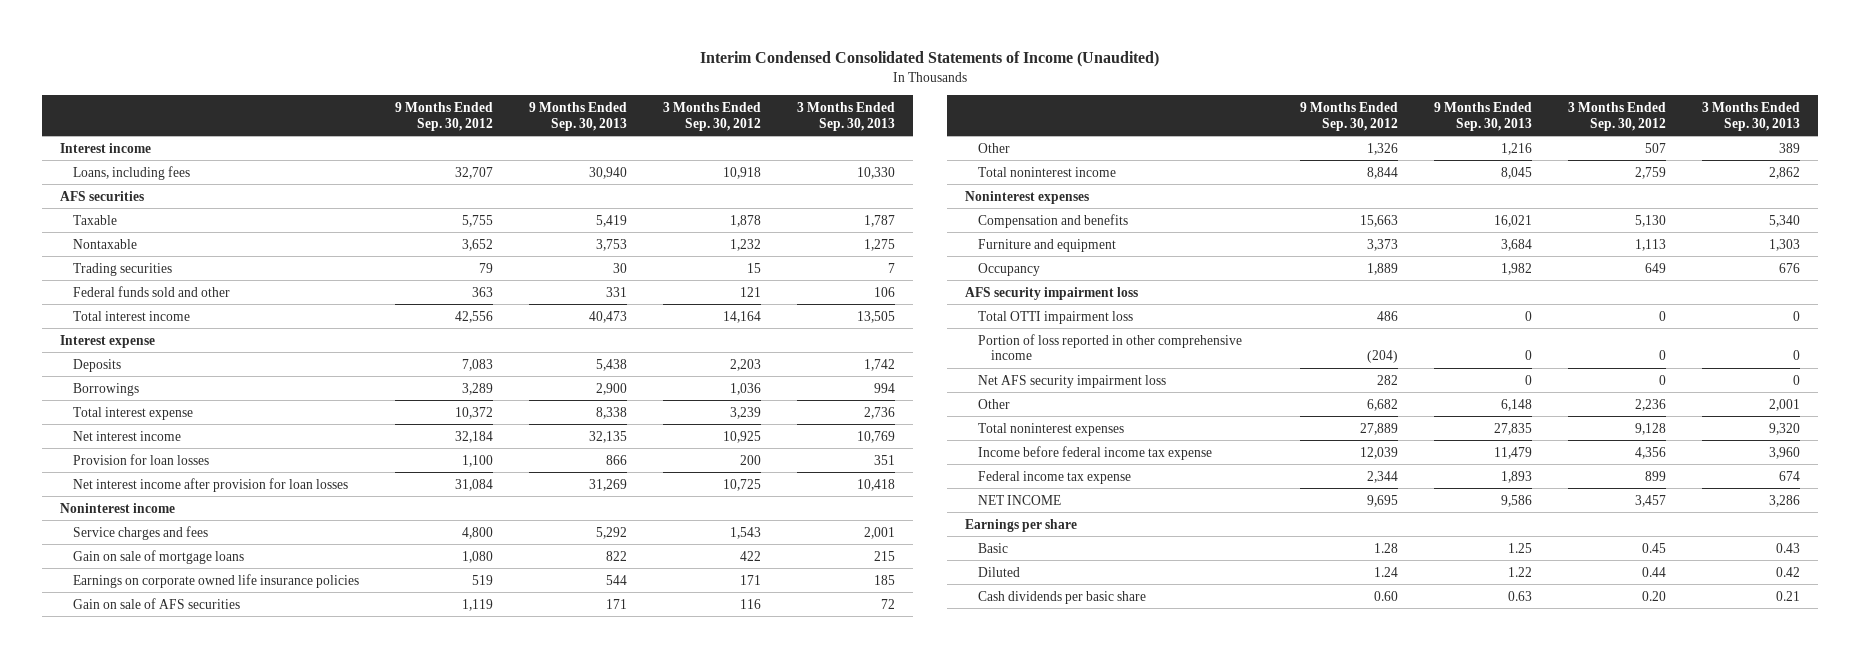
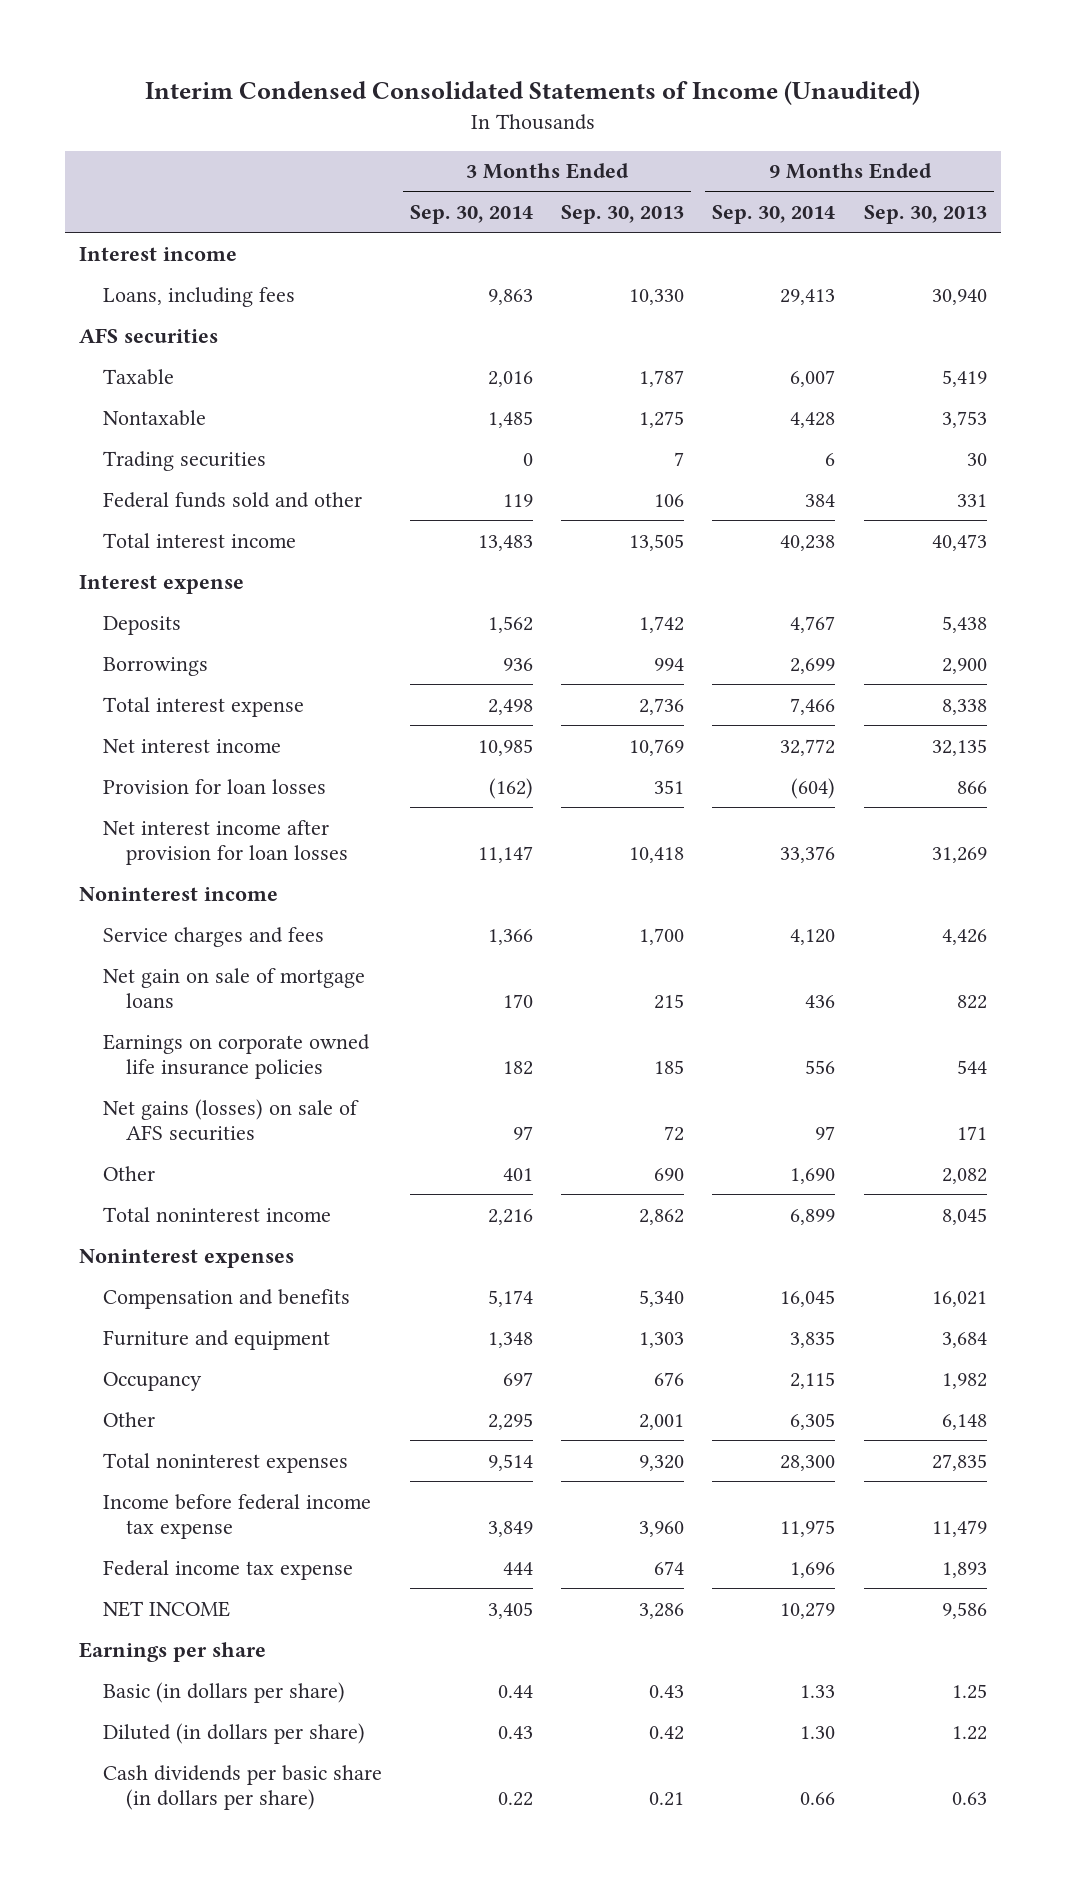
- | 9 Months Ended Sep. 30, 2012 | 9 Months Ended Sep. 30, 2013 | 3 Months Ended Sep. 30, 2012 | 3 Months Ended Sep. 30, 2013
+ | 3 Months Ended Sep. 30, 2014 | 3 Months Ended Sep. 30, 2013 | 9 Months Ended Sep. 30, 2014 | 9 Months Ended Sep. 30, 2013
- Service charges and fees | 4,800 | 5,292 | 1,543 | 2,001
- Gain on sale of mortgage loans | 1,080 | 822 | 422 | 215
+ Service charges and fees | 1,366 | 1,700 | 4,120 | 4,426
+ Net gain on sale of mortgage loans | 170 | 215 | 436 | 822
- Gain on sale of AFS securities | 1,119 | 171 | 116 | 72
- Other | 1,326 | 1,216 | 507 | 389
+ Net gains (losses) on sale of AFS securities | 97 | 72 | 97 | 171
+ Other | 401 | 690 | 1,690 | 2,082
- AFS security impairment loss
- Total OTTI impairment loss | 486 | 0 | 0 | 0
- Portion of loss reported in other comprehensive income | (204) | 0 | 0 | 0
- Net AFS security impairment loss | 282 | 0 | 0 | 0
- Basic | 1.28 | 1.25 | 0.45 | 0.43
- Diluted | 1.24 | 1.22 | 0.44 | 0.42
- Cash dividends per basic share | 0.60 | 0.63 | 0.20 | 0.21
+ Basic (in dollars per share) | 0.44 | 0.43 | 1.33 | 1.25
+ Diluted (in dollars per share) | 0.43 | 0.42 | 1.30 | 1.22
+ Cash dividends per basic share (in dollars per share) | 0.22 | 0.21 | 0.66 | 0.63

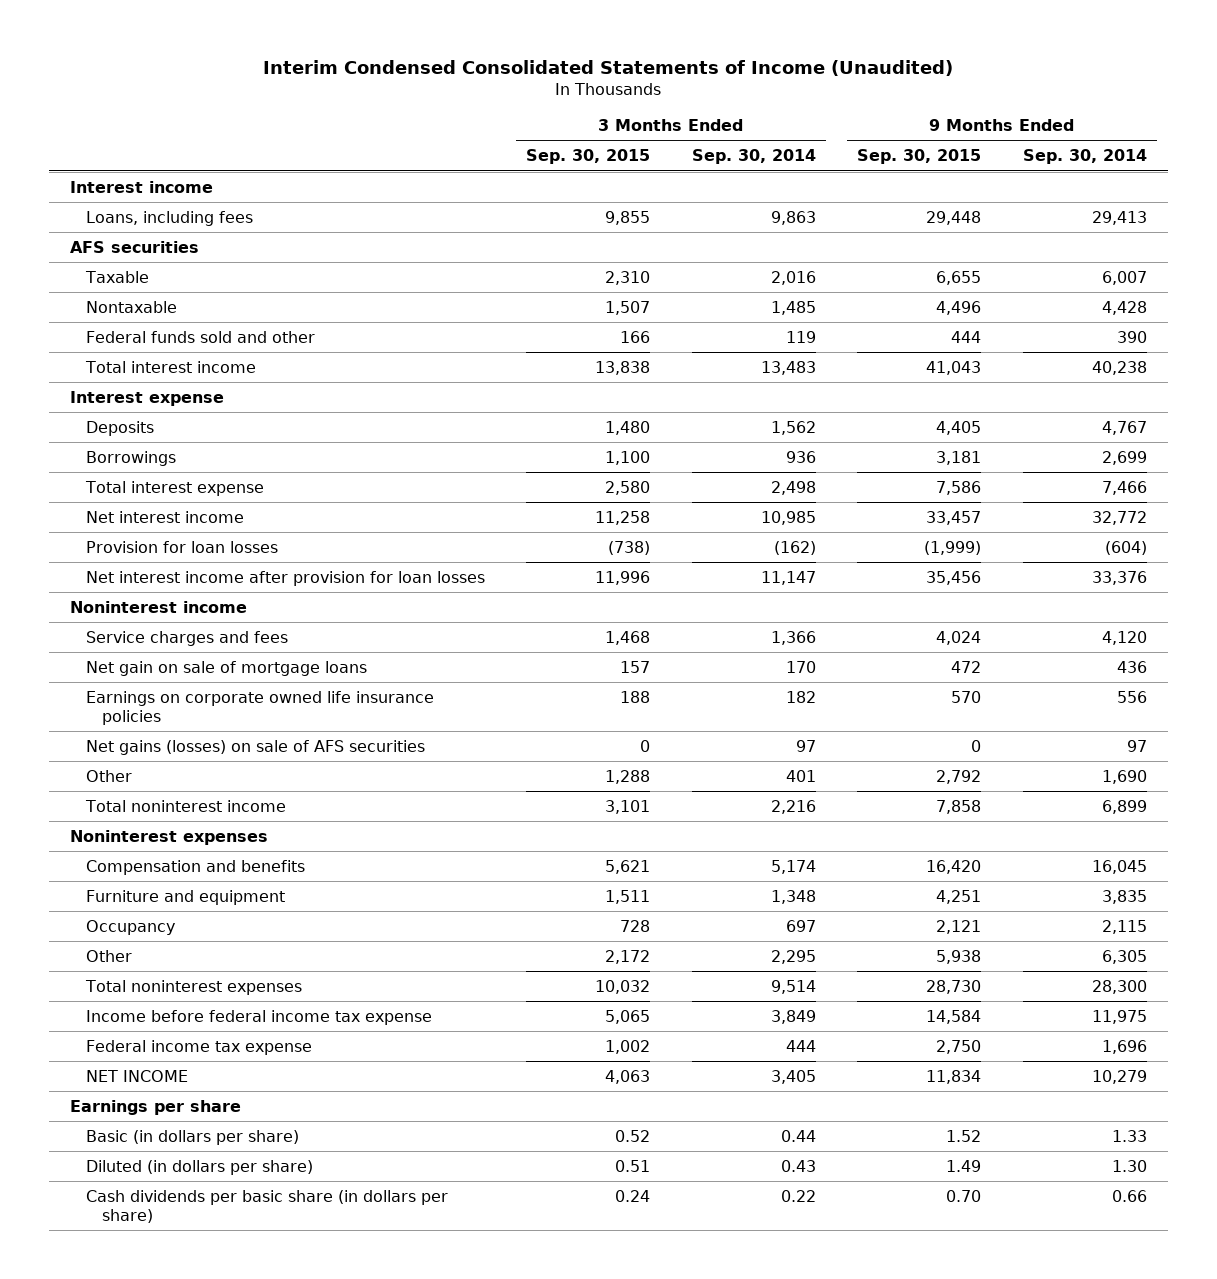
- | 3 Months Ended Sep. 30, 2014 | 3 Months Ended Sep. 30, 2013 | 9 Months Ended Sep. 30, 2014 | 9 Months Ended Sep. 30, 2013
+ | 3 Months Ended Sep. 30, 2015 | 3 Months Ended Sep. 30, 2014 | 9 Months Ended Sep. 30, 2015 | 9 Months Ended Sep. 30, 2014
- Trading securities | 0 | 7 | 6 | 30
- Federal funds sold and other | 119 | 106 | 384 | 331
+ Federal funds sold and other | 166 | 119 | 444 | 390

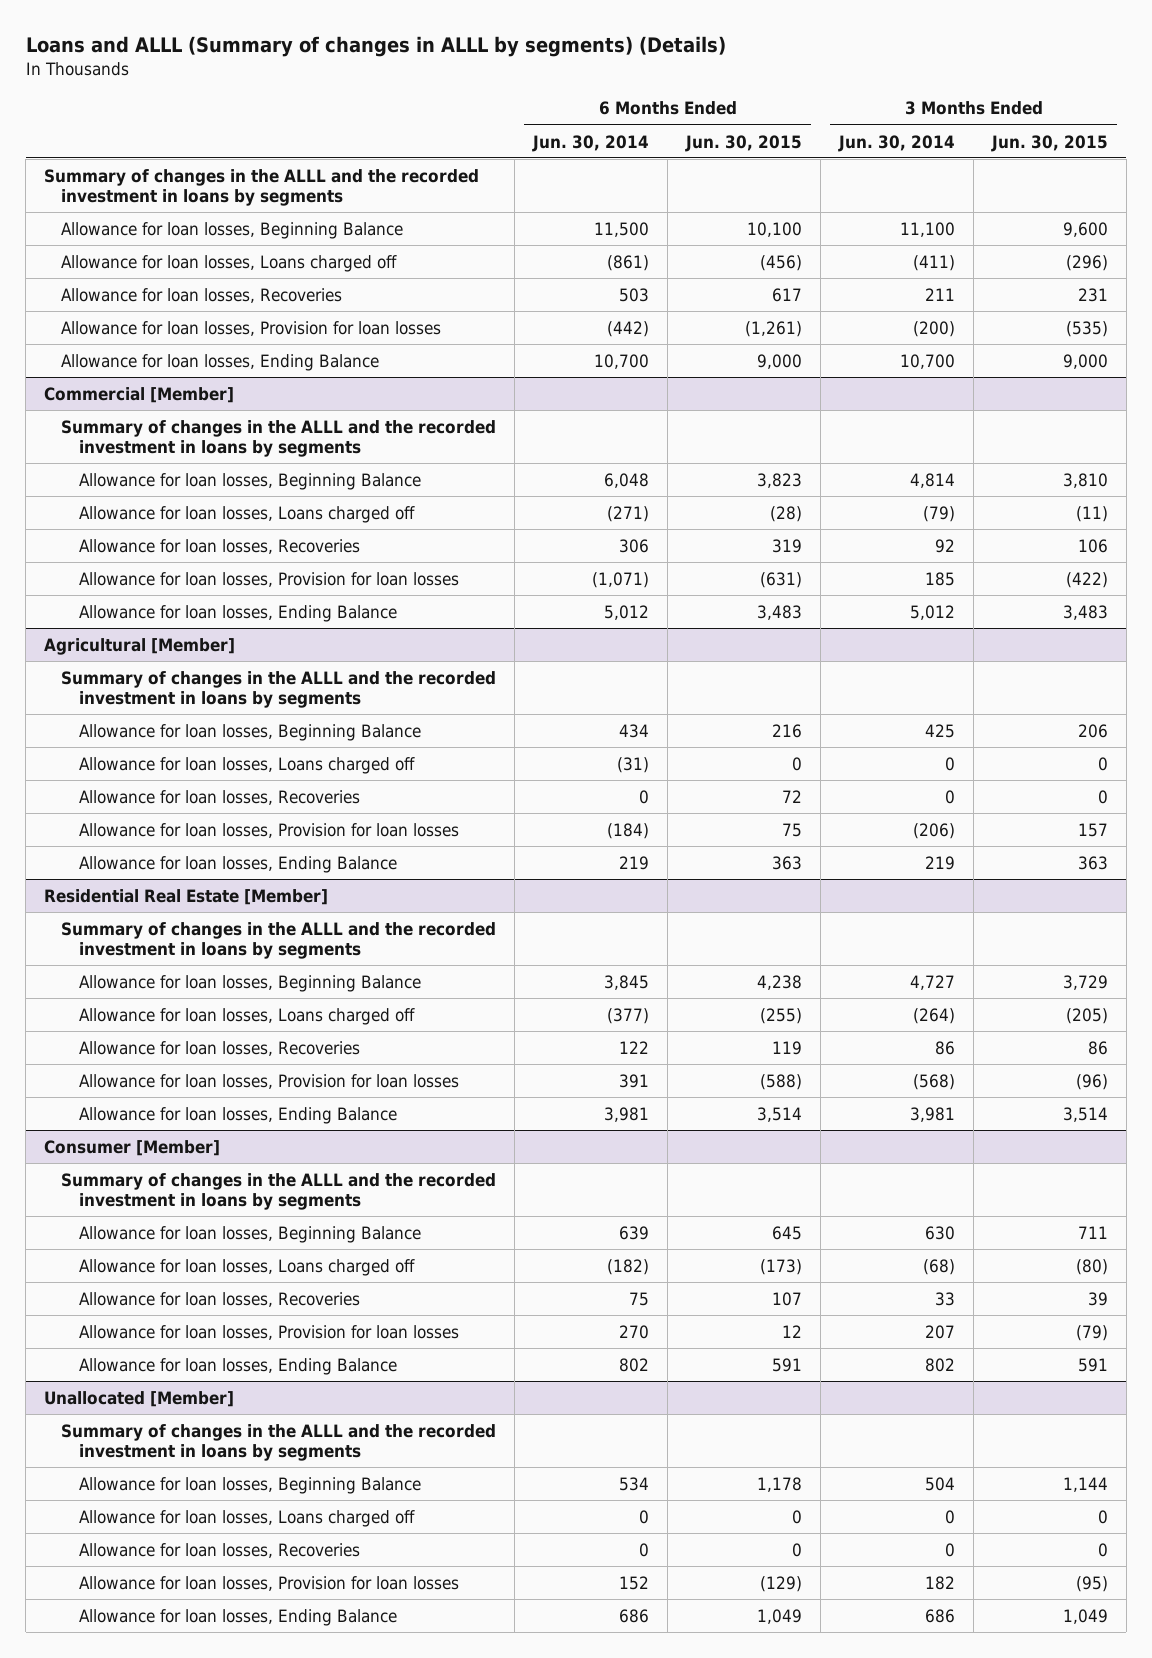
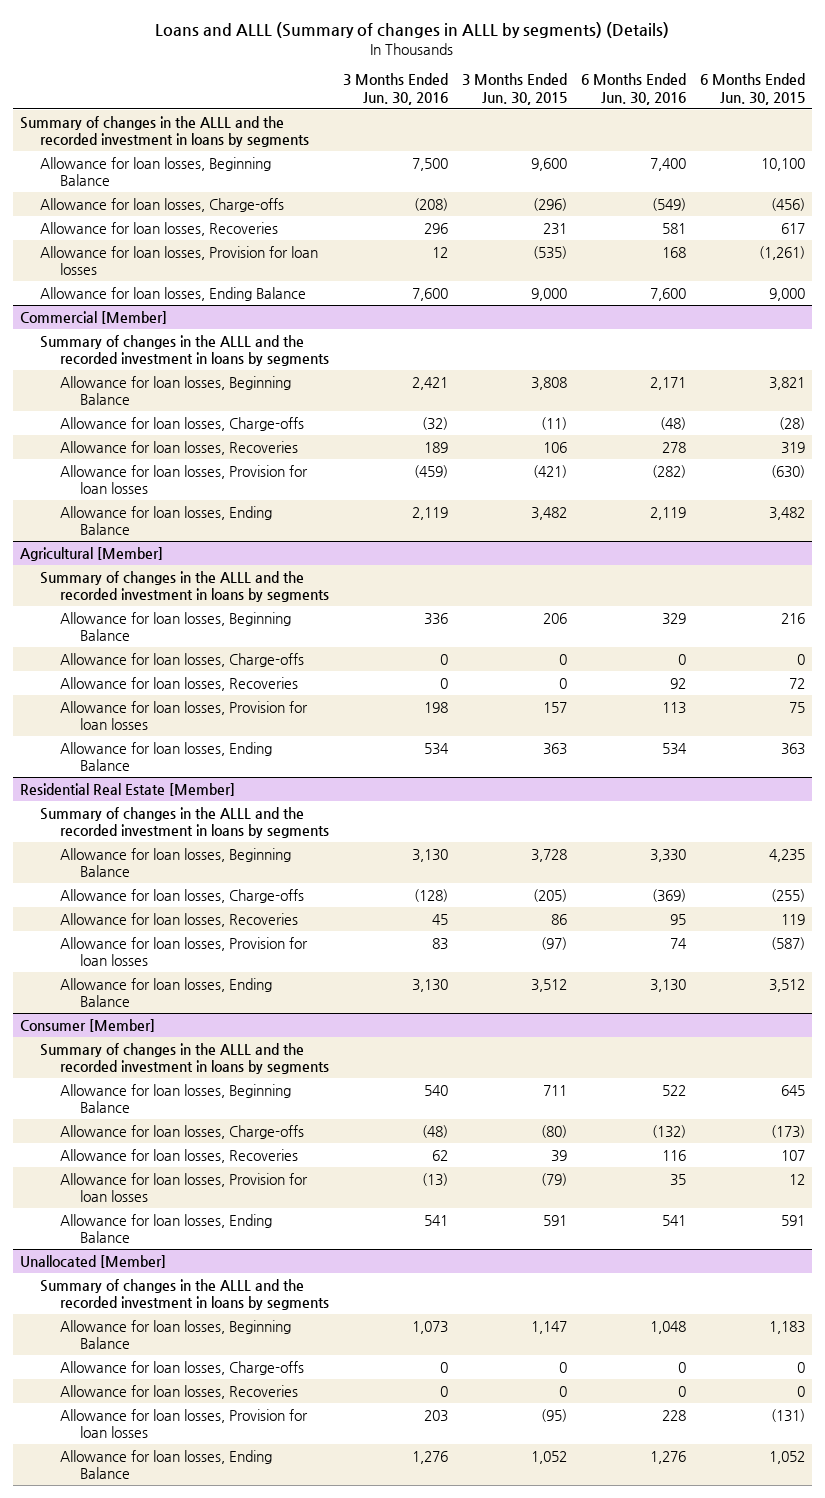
- | 6 Months Ended Jun. 30, 2014 | 6 Months Ended Jun. 30, 2015 | 3 Months Ended Jun. 30, 2014 | 3 Months Ended Jun. 30, 2015
+ | 3 Months Ended Jun. 30, 2016 | 3 Months Ended Jun. 30, 2015 | 6 Months Ended Jun. 30, 2016 | 6 Months Ended Jun. 30, 2015
- Allowance for loan losses, Loans charged off | (861) | (456) | (411) | (296)
+ Allowance for loan losses, Charge-offs | (208) | (296) | (549) | (456)
@ Commercial [Member]
- Allowance for loan losses, Beginning Balance | 6,048 | 3,823 | 4,814 | 3,810
- Allowance for loan losses, Loans charged off | (271) | (28) | (79) | (11)
+ Allowance for loan losses, Beginning Balance | 2,421 | 3,808 | 2,171 | 3,821
+ Allowance for loan losses, Charge-offs | (32) | (11) | (48) | (28)
- Allowance for loan losses, Provision for loan losses | (1,071) | (631) | 185 | (422)
- Allowance for loan losses, Ending Balance | 5,012 | 3,483 | 5,012 | 3,483
+ Allowance for loan losses, Provision for loan losses | (459) | (421) | (282) | (630)
+ Allowance for loan losses, Ending Balance | 2,119 | 3,482 | 2,119 | 3,482
@ Agricultural [Member]
- Allowance for loan losses, Loans charged off | (31) | 0 | 0 | 0
+ Allowance for loan losses, Charge-offs | 0 | 0 | 0 | 0
@ Residential Real Estate [Member]
- Allowance for loan losses, Beginning Balance | 3,845 | 4,238 | 4,727 | 3,729
- Allowance for loan losses, Loans charged off | (377) | (255) | (264) | (205)
+ Allowance for loan losses, Beginning Balance | 3,130 | 3,728 | 3,330 | 4,235
+ Allowance for loan losses, Charge-offs | (128) | (205) | (369) | (255)
- Allowance for loan losses, Provision for loan losses | 391 | (588) | (568) | (96)
- Allowance for loan losses, Ending Balance | 3,981 | 3,514 | 3,981 | 3,514
+ Allowance for loan losses, Provision for loan losses | 83 | (97) | 74 | (587)
+ Allowance for loan losses, Ending Balance | 3,130 | 3,512 | 3,130 | 3,512
@ Consumer [Member]
- Allowance for loan losses, Loans charged off | (182) | (173) | (68) | (80)
+ Allowance for loan losses, Charge-offs | (48) | (80) | (132) | (173)
@ Unallocated [Member]
- Allowance for loan losses, Beginning Balance | 534 | 1,178 | 504 | 1,144
- Allowance for loan losses, Loans charged off | 0 | 0 | 0 | 0
+ Allowance for loan losses, Beginning Balance | 1,073 | 1,147 | 1,048 | 1,183
+ Allowance for loan losses, Charge-offs | 0 | 0 | 0 | 0
- Allowance for loan losses, Provision for loan losses | 152 | (129) | 182 | (95)
- Allowance for loan losses, Ending Balance | 686 | 1,049 | 686 | 1,049
+ Allowance for loan losses, Provision for loan losses | 203 | (95) | 228 | (131)
+ Allowance for loan losses, Ending Balance | 1,276 | 1,052 | 1,276 | 1,052

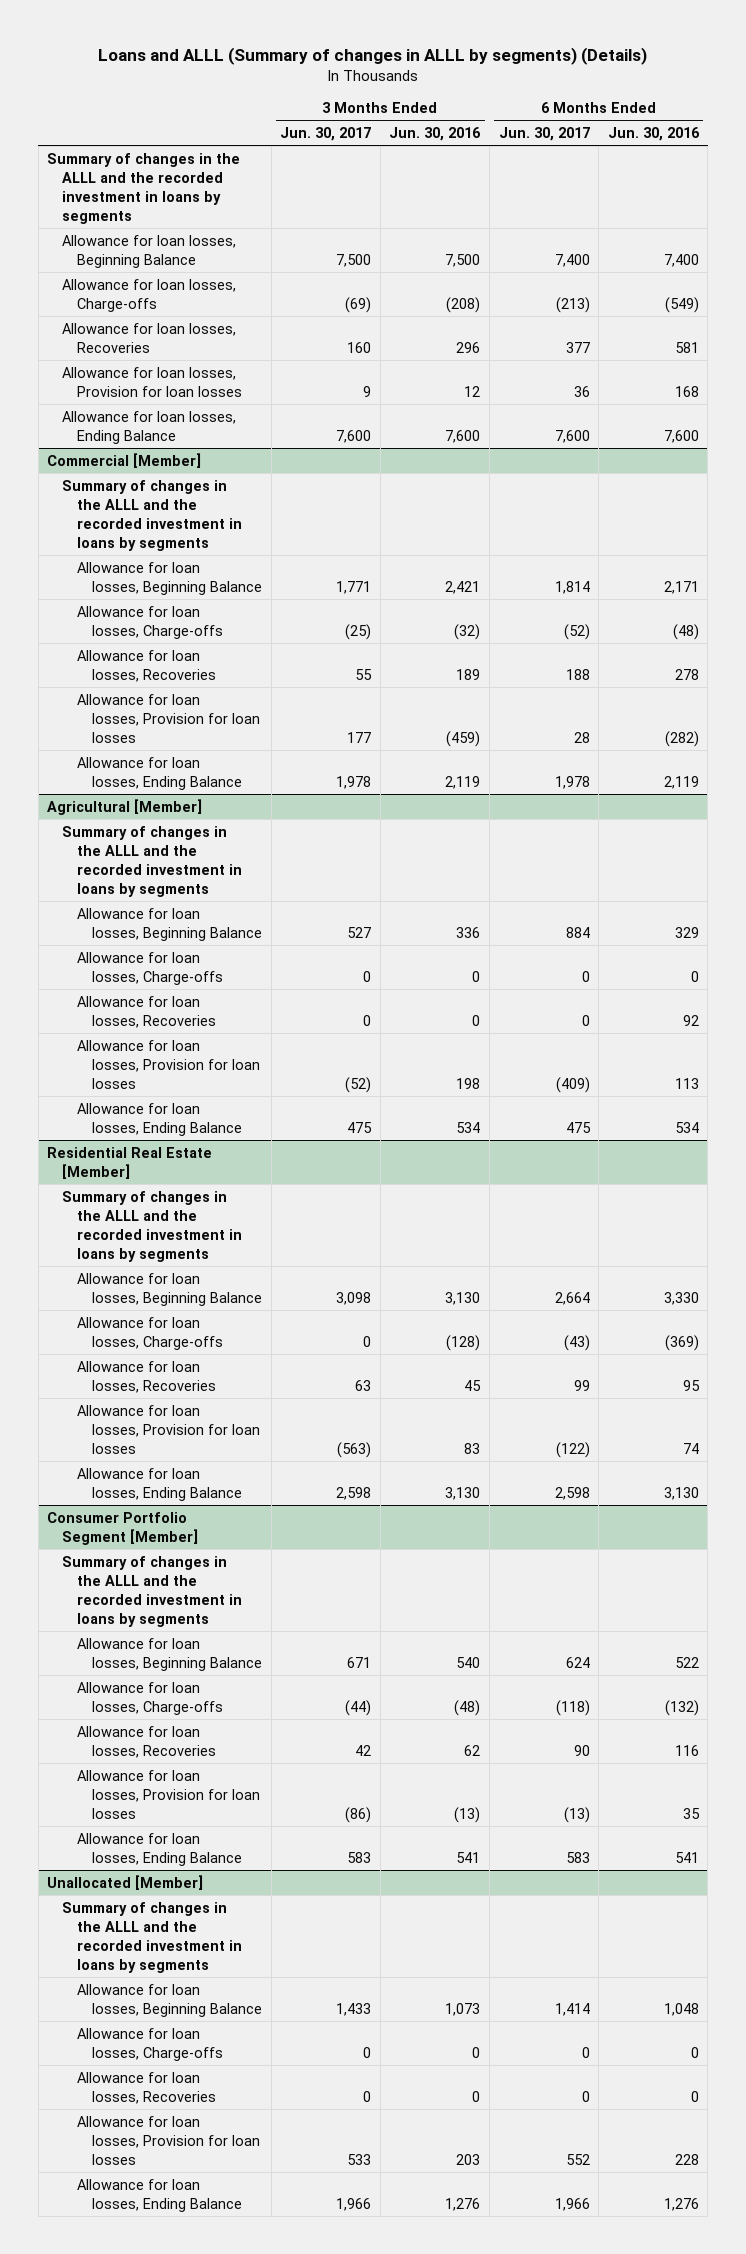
- | 3 Months Ended Jun. 30, 2016 | 3 Months Ended Jun. 30, 2015 | 6 Months Ended Jun. 30, 2016 | 6 Months Ended Jun. 30, 2015
+ | 3 Months Ended Jun. 30, 2017 | 3 Months Ended Jun. 30, 2016 | 6 Months Ended Jun. 30, 2017 | 6 Months Ended Jun. 30, 2016
- Consumer [Member]
+ Consumer Portfolio Segment [Member]

